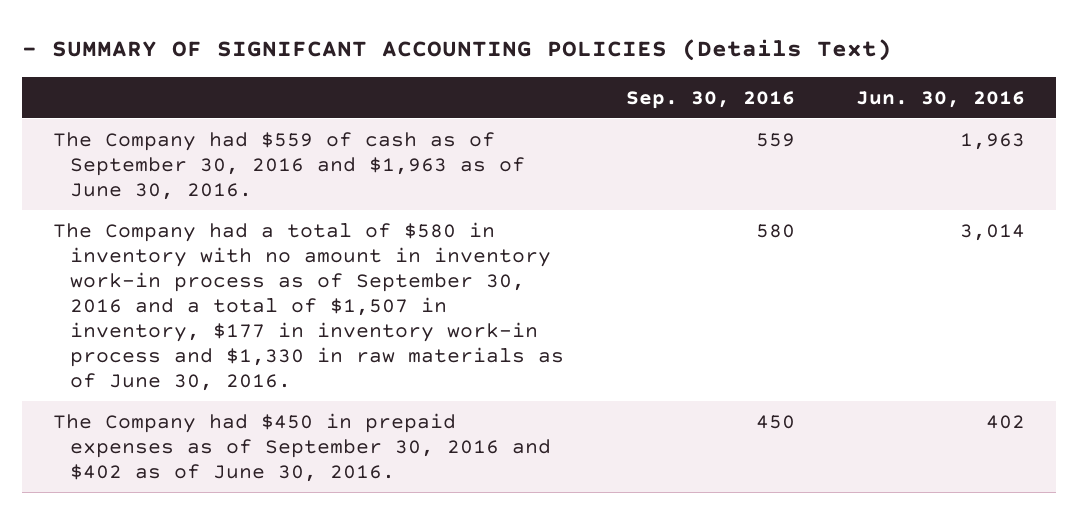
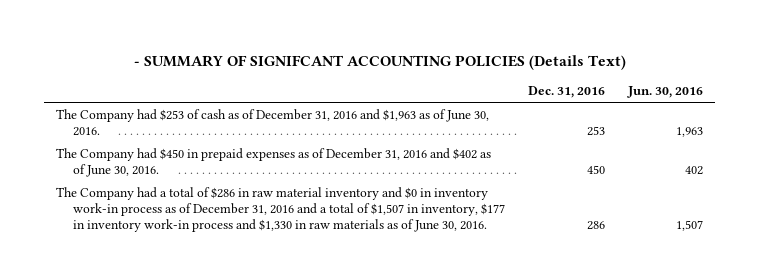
- | Sep. 30, 2016 | Jun. 30, 2016
+ | Dec. 31, 2016 | Jun. 30, 2016
- The Company had $559 of cash as of September 30, 2016 and $1,963 as of June 30, 2016. | 559 | 1,963
- The Company had a total of $580 in inventory with no amount in inventory work-in process as of September 30, 2016 and a total of $1,507 in inventory, $177 in inventory work-in process and $1,330 in raw materials as of June 30, 2016. | 580 | 3,014
- The Company had $450 in prepaid expenses as of September 30, 2016 and $402 as of June 30, 2016. | 450 | 402
+ The Company had $253 of cash as of December 31, 2016 and $1,963 as of June 30, 2016. | 253 | 1,963
+ The Company had $450 in prepaid expenses as of December 31, 2016 and $402 as of June 30, 2016. | 450 | 402
+ The Company had a total of $286 in raw material inventory and $0 in inventory work-in process as of December 31, 2016 and a total of $1,507 in inventory, $177 in inventory work-in process and $1,330 in raw materials as of June 30, 2016. | 286 | 1,507

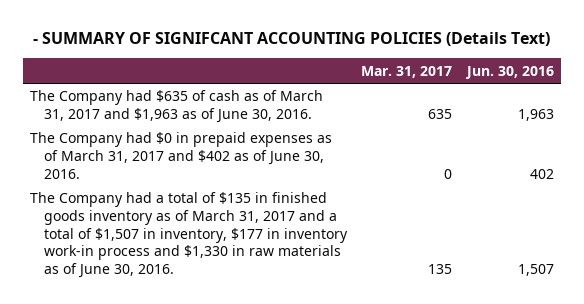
- | Dec. 31, 2016 | Jun. 30, 2016
+ | Mar. 31, 2017 | Jun. 30, 2016
- The Company had $253 of cash as of December 31, 2016 and $1,963 as of June 30, 2016. | 253 | 1,963
- The Company had $450 in prepaid expenses as of December 31, 2016 and $402 as of June 30, 2016. | 450 | 402
- The Company had a total of $286 in raw material inventory and $0 in inventory work-in process as of December 31, 2016 and a total of $1,507 in inventory, $177 in inventory work-in process and $1,330 in raw materials as of June 30, 2016. | 286 | 1,507
+ The Company had $635 of cash as of March 31, 2017 and $1,963 as of June 30, 2016. | 635 | 1,963
+ The Company had $0 in prepaid expenses as of March 31, 2017 and $402 as of June 30, 2016. | 0 | 402
+ The Company had a total of $135 in finished goods inventory as of March 31, 2017 and a total of $1,507 in inventory, $177 in inventory work-in process and $1,330 in raw materials as of June 30, 2016. | 135 | 1,507

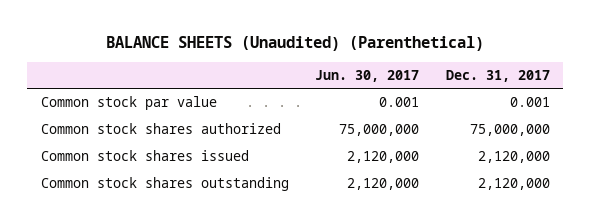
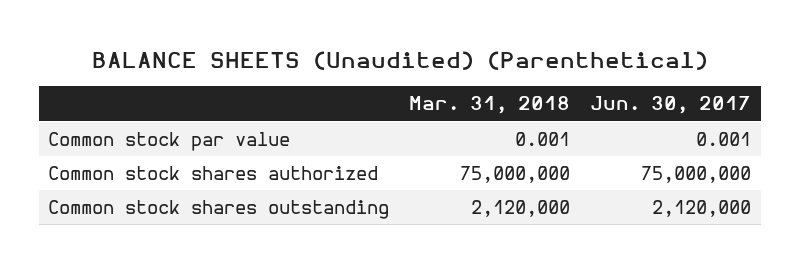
- | Jun. 30, 2017 | Dec. 31, 2017
+ | Mar. 31, 2018 | Jun. 30, 2017
- Common stock shares issued | 2,120,000 | 2,120,000

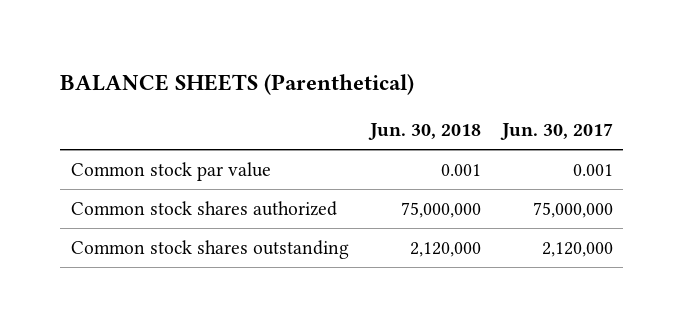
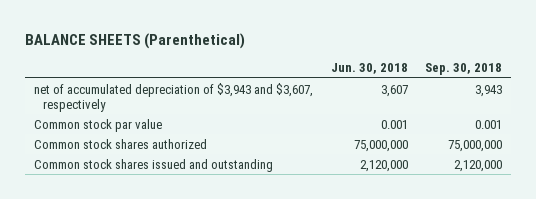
- | Jun. 30, 2018 | Jun. 30, 2017
+ | Jun. 30, 2018 | Sep. 30, 2018
+ net of accumulated depreciation of $3,943 and $3,607, respectively | 3,607 | 3,943
- Common stock shares outstanding | 2,120,000 | 2,120,000
+ Common stock shares issued and outstanding | 2,120,000 | 2,120,000

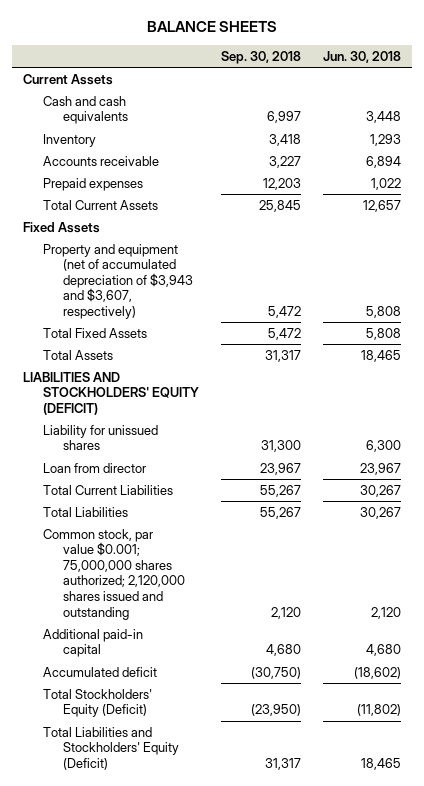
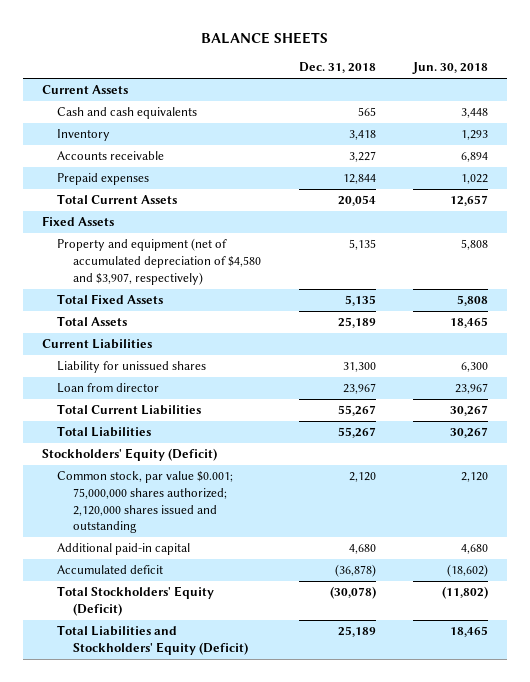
- | Sep. 30, 2018 | Jun. 30, 2018
+ | Dec. 31, 2018 | Jun. 30, 2018
- Property and equipment (net of accumulated depreciation of $3,943 and $3,607, respectively) | 5,472 | 5,808
+ Property and equipment (net of accumulated depreciation of $4,580 and $3,907, respectively) | 5,135 | 5,808
- LIABILITIES AND STOCKHOLDERS' EQUITY (DEFICIT)
+ Current Liabilities
+ Stockholders' Equity (Deficit)

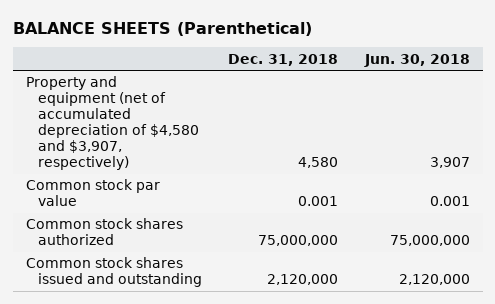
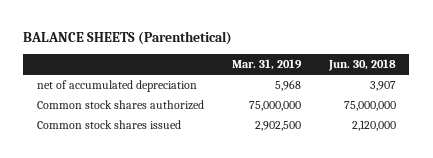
- | Dec. 31, 2018 | Jun. 30, 2018
+ | Mar. 31, 2019 | Jun. 30, 2018
- Property and equipment (net of accumulated depreciation of $4,580 and $3,907, respectively) | 4,580 | 3,907
- Common stock par value | 0.001 | 0.001
+ net of accumulated depreciation | 5,968 | 3,907
- Common stock shares issued and outstanding | 2,120,000 | 2,120,000
+ Common stock shares issued | 2,902,500 | 2,120,000

